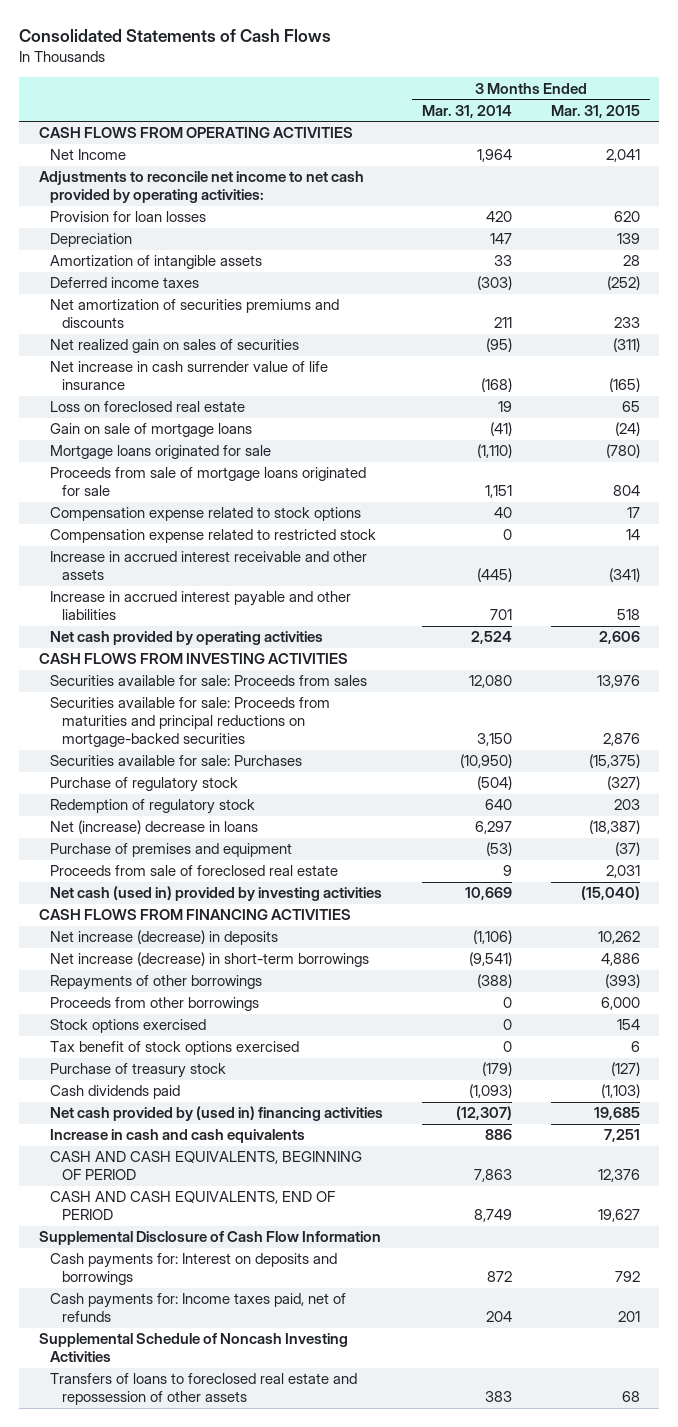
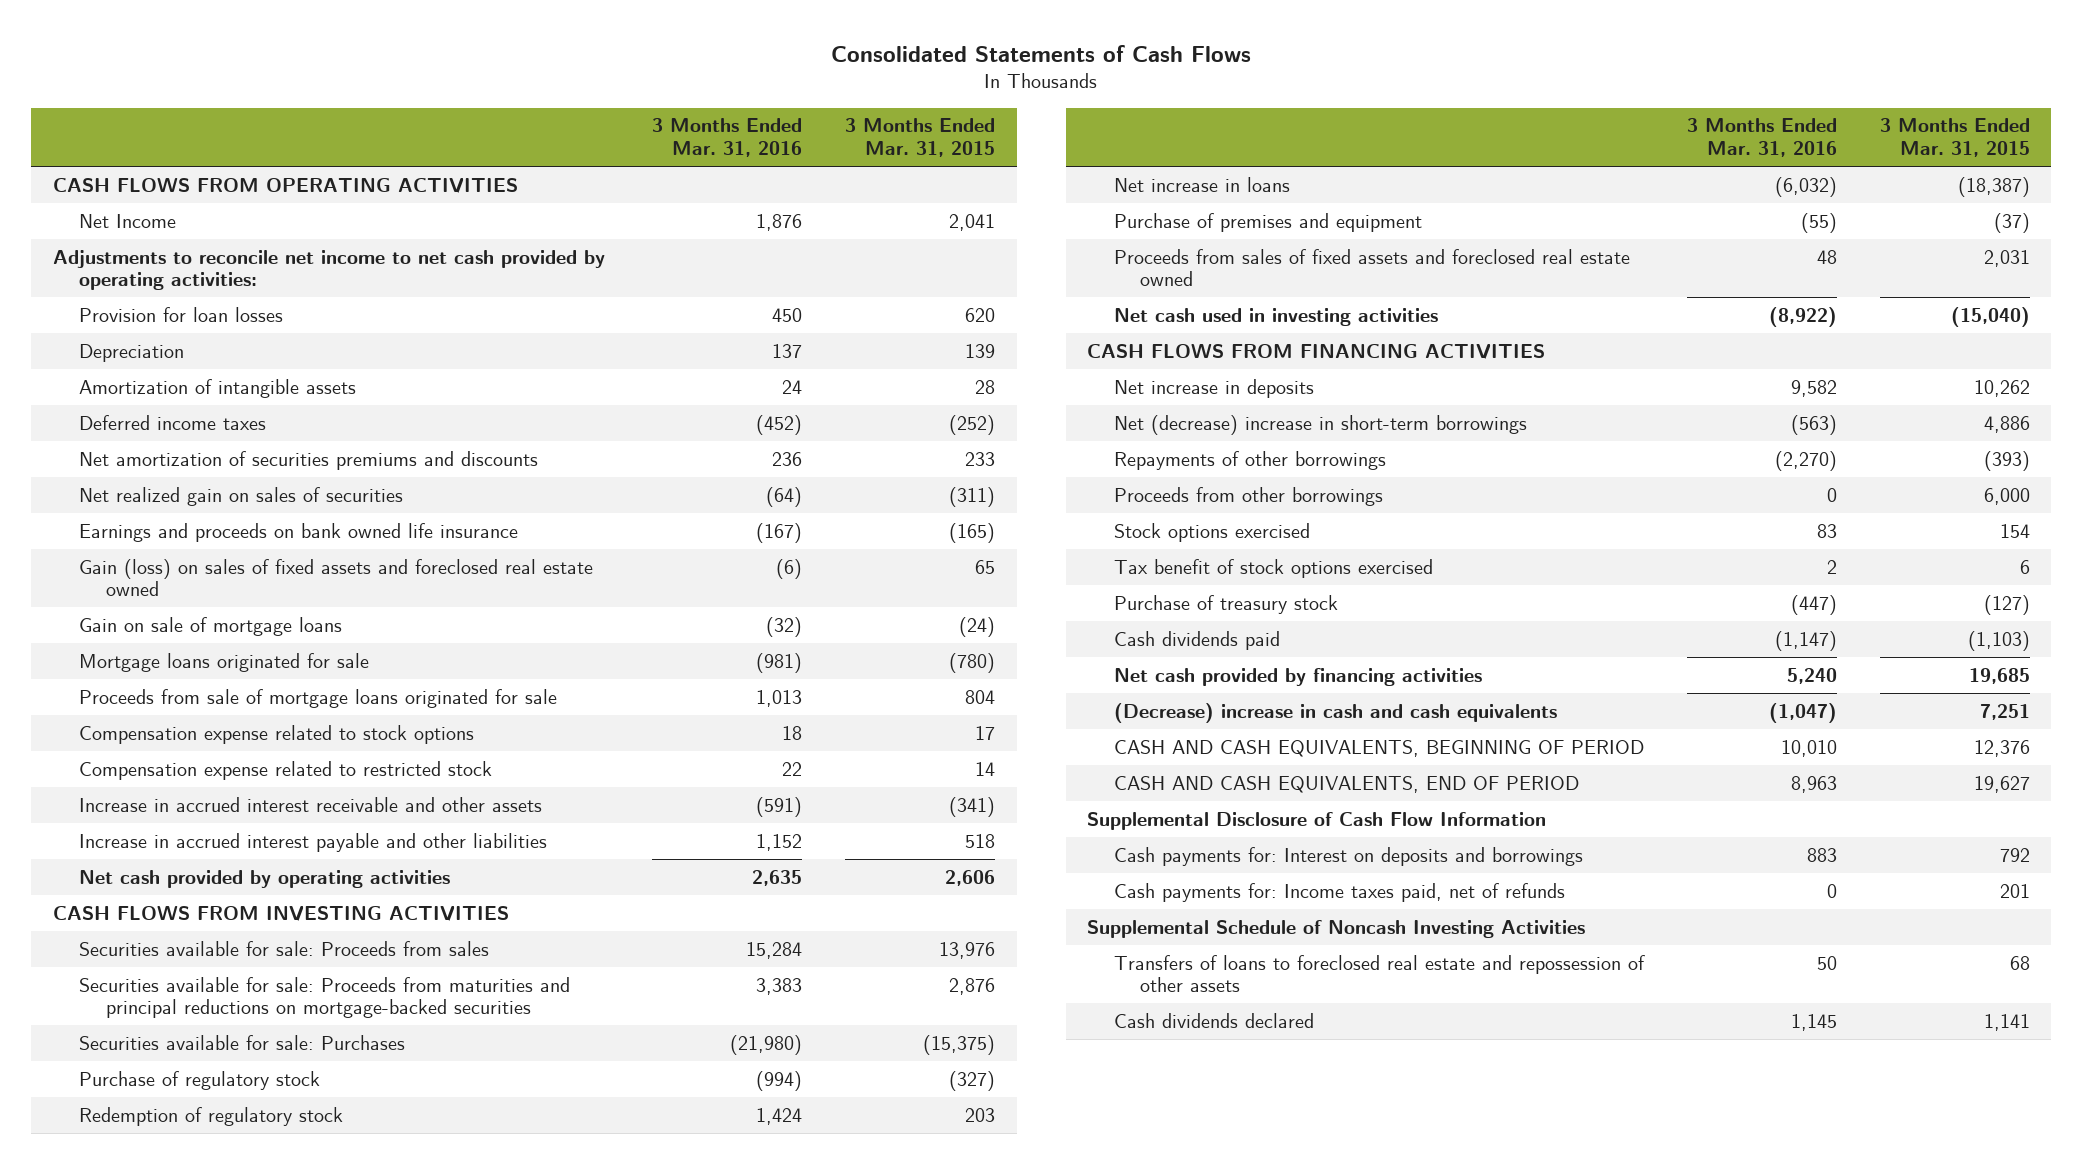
- | 3 Months Ended Mar. 31, 2014 | 3 Months Ended Mar. 31, 2015
+ | 3 Months Ended Mar. 31, 2016 | 3 Months Ended Mar. 31, 2015
- Net increase in cash surrender value of life insurance | (168) | (165)
- Loss on foreclosed real estate | 19 | 65
+ Earnings and proceeds on bank owned life insurance | (167) | (165)
+ Gain (loss) on sales of fixed assets and foreclosed real estate owned | (6) | 65
- Net (increase) decrease in loans | 6,297 | (18,387)
+ Net increase in loans | (6,032) | (18,387)
- Proceeds from sale of foreclosed real estate | 9 | 2,031
- Net cash (used in) provided by investing activities | 10,669 | (15,040)
+ Proceeds from sales of fixed assets and foreclosed real estate owned | 48 | 2,031
+ Net cash used in investing activities | (8,922) | (15,040)
- Net increase (decrease) in deposits | (1,106) | 10,262
- Net increase (decrease) in short-term borrowings | (9,541) | 4,886
+ Net increase in deposits | 9,582 | 10,262
+ Net (decrease) increase in short-term borrowings | (563) | 4,886
- Net cash provided by (used in) financing activities | (12,307) | 19,685
- Increase in cash and cash equivalents | 886 | 7,251
+ Net cash provided by financing activities | 5,240 | 19,685
+ (Decrease) increase in cash and cash equivalents | (1,047) | 7,251
+ Cash dividends declared | 1,145 | 1,141

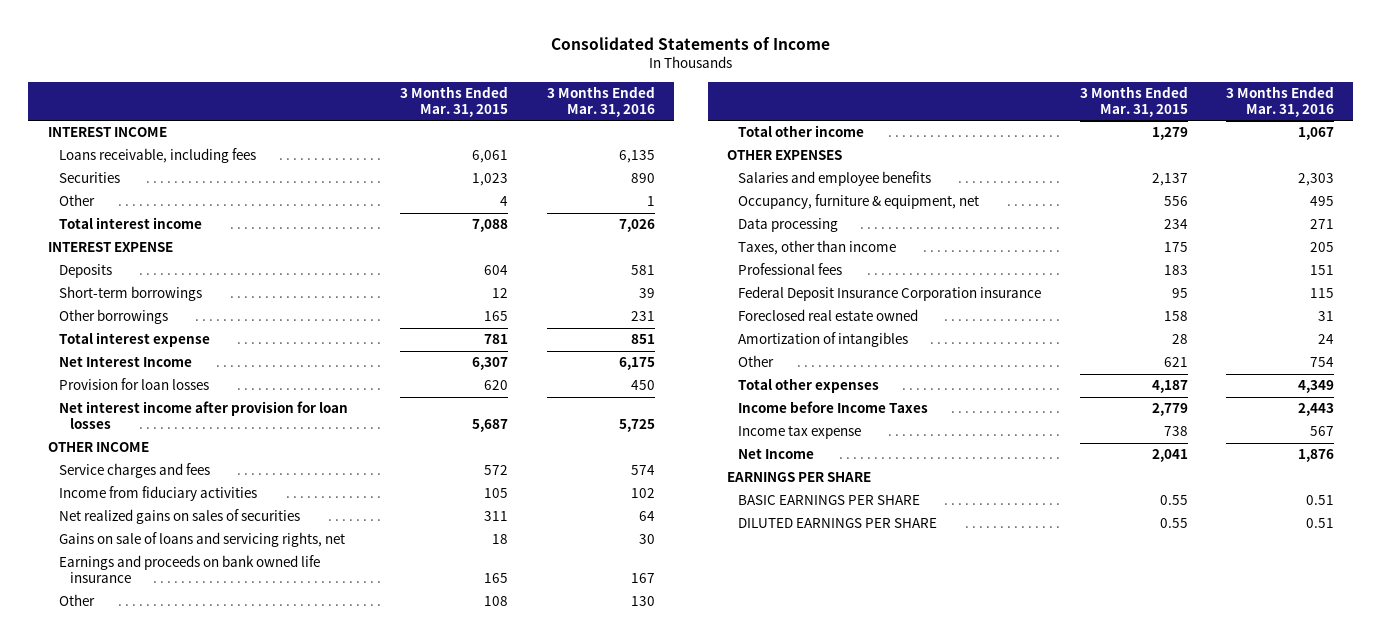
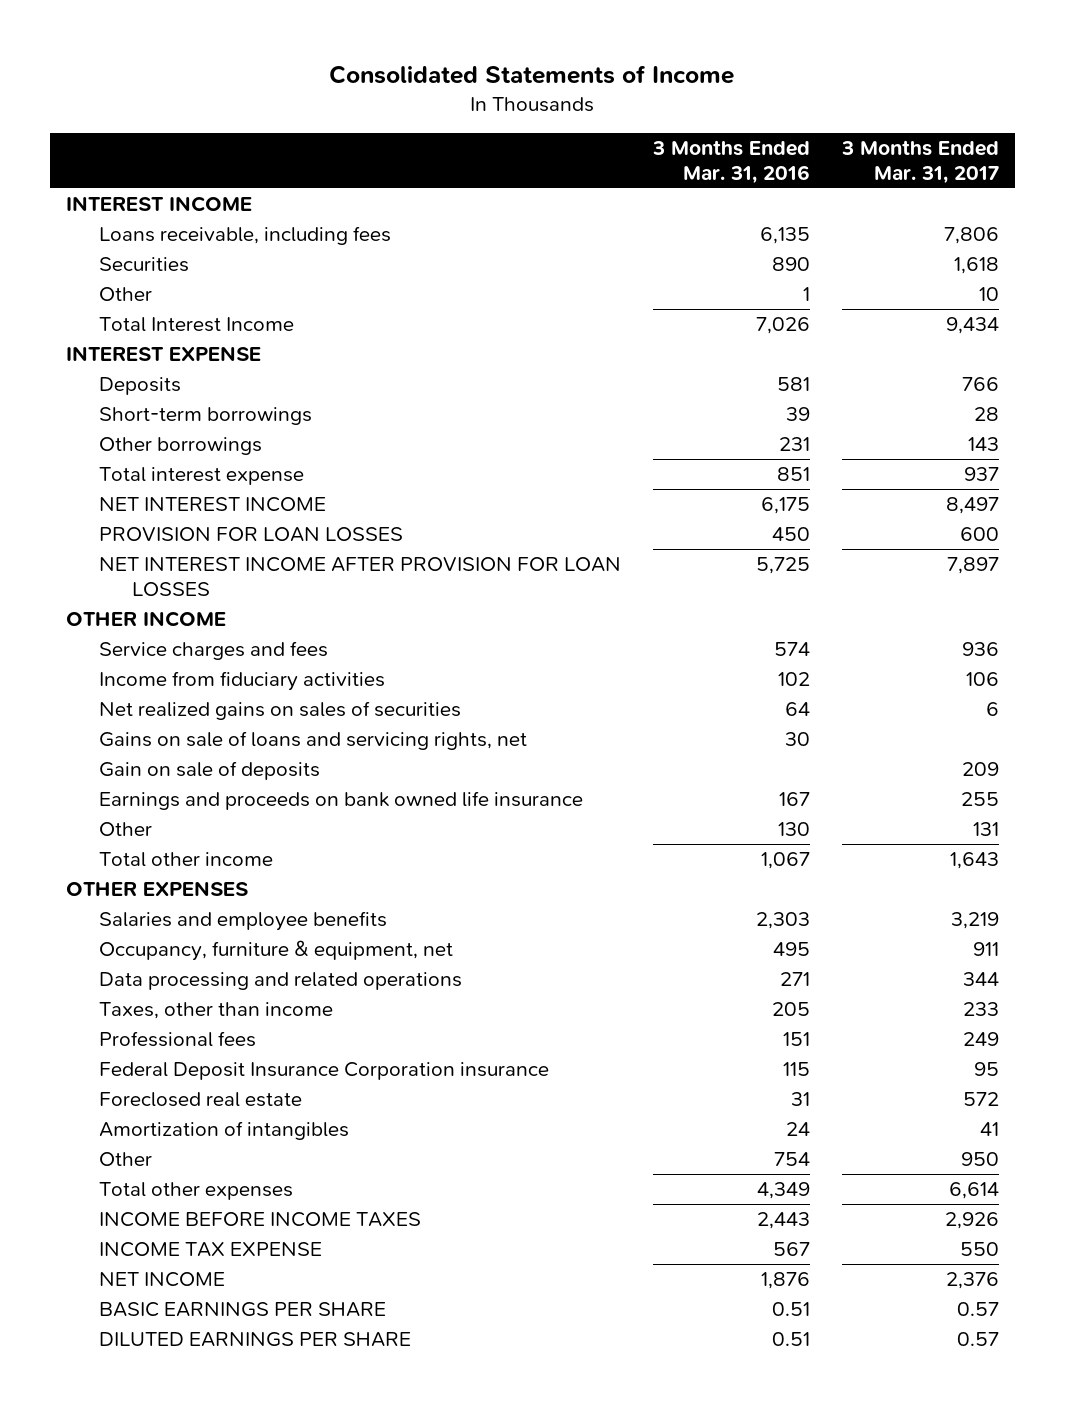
- | 3 Months Ended Mar. 31, 2015 | 3 Months Ended Mar. 31, 2016
+ | 3 Months Ended Mar. 31, 2016 | 3 Months Ended Mar. 31, 2017
- Total interest income | 7,088 | 7,026
+ Total Interest Income | 7,026 | 9,434
- Net Interest Income | 6,307 | 6,175
- Provision for loan losses | 620 | 450
- Net interest income after provision for loan losses | 5,687 | 5,725
+ NET INTEREST INCOME | 6,175 | 8,497
+ PROVISION FOR LOAN LOSSES | 450 | 600
+ NET INTEREST INCOME AFTER PROVISION FOR LOAN LOSSES | 5,725 | 7,897
+ Gain on sale of deposits | | 209
- Data processing | 234 | 271
+ Data processing and related operations | 271 | 344
- Foreclosed real estate owned | 158 | 31
+ Foreclosed real estate | 31 | 572
- Income before Income Taxes | 2,779 | 2,443
- Income tax expense | 738 | 567
- Net Income | 2,041 | 1,876
- EARNINGS PER SHARE
+ INCOME BEFORE INCOME TAXES | 2,443 | 2,926
+ INCOME TAX EXPENSE | 567 | 550
+ NET INCOME | 1,876 | 2,376

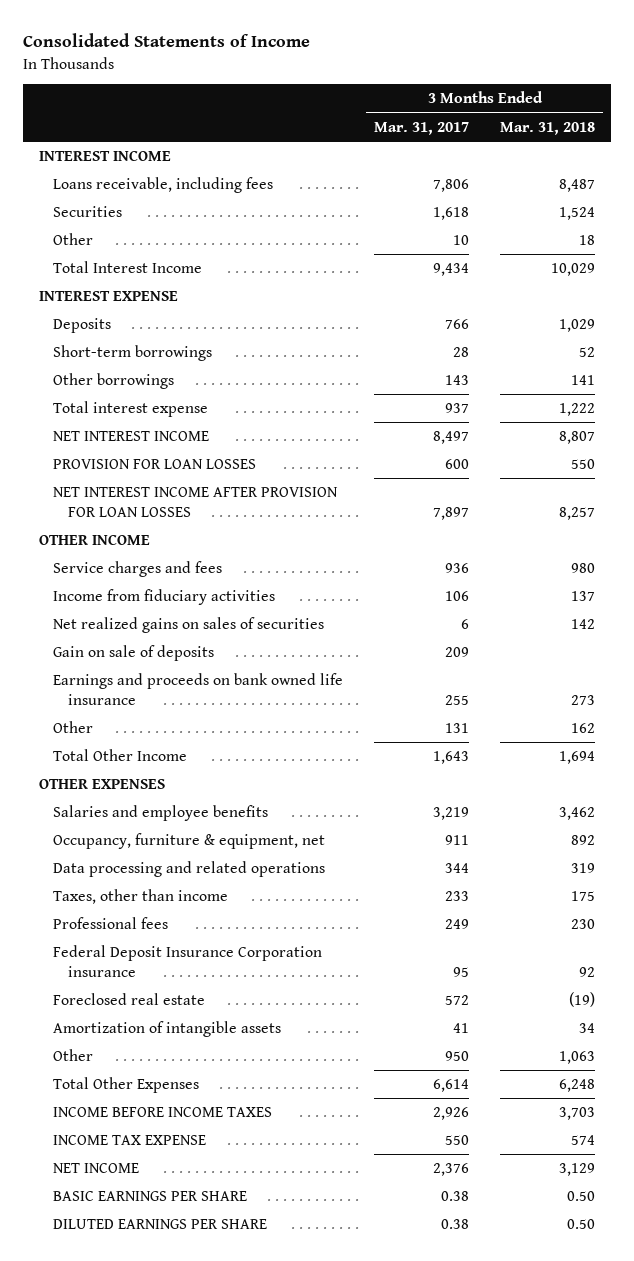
- | 3 Months Ended Mar. 31, 2016 | 3 Months Ended Mar. 31, 2017
+ | 3 Months Ended Mar. 31, 2017 | 3 Months Ended Mar. 31, 2018
- Gains on sale of loans and servicing rights, net | 30 |
- Total other income | 1,067 | 1,643
+ Total Other Income | 1,643 | 1,694
- Amortization of intangibles | 24 | 41
+ Amortization of intangible assets | 41 | 34
- Total other expenses | 4,349 | 6,614
+ Total Other Expenses | 6,614 | 6,248
- BASIC EARNINGS PER SHARE | 0.51 | 0.57
- DILUTED EARNINGS PER SHARE | 0.51 | 0.57
+ BASIC EARNINGS PER SHARE | 0.38 | 0.50
+ DILUTED EARNINGS PER SHARE | 0.38 | 0.50

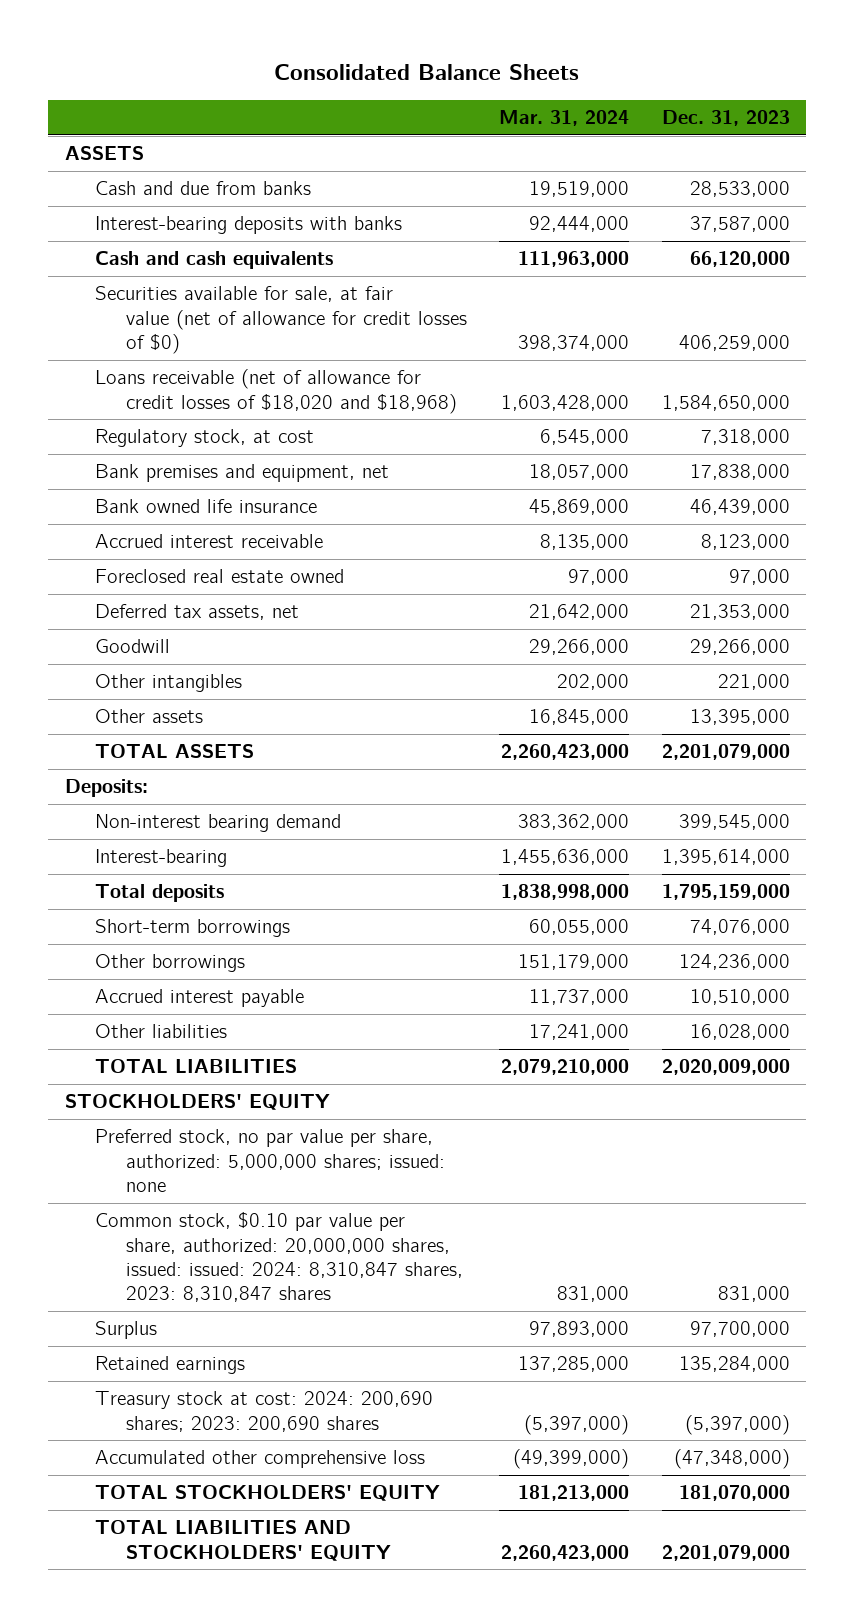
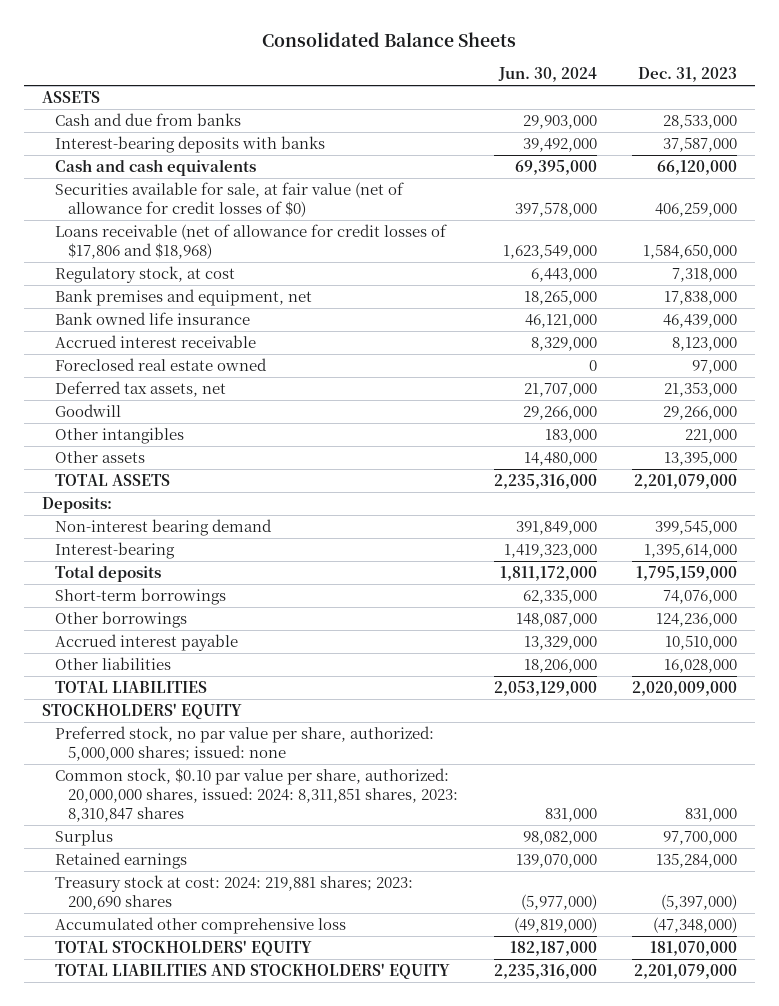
- | Mar. 31, 2024 | Dec. 31, 2023
+ | Jun. 30, 2024 | Dec. 31, 2023
- Loans receivable (net of allowance for credit losses of $18,020 and $18,968) | 1,603,428,000 | 1,584,650,000
+ Loans receivable (net of allowance for credit losses of $17,806 and $18,968) | 1,623,549,000 | 1,584,650,000
- Common stock, $0.10 par value per share, authorized: 20,000,000 shares, issued: issued: 2024: 8,310,847 shares, 2023: 8,310,847 shares | 831,000 | 831,000
+ Common stock, $0.10 par value per share, authorized: 20,000,000 shares, issued: 2024: 8,311,851 shares, 2023: 8,310,847 shares | 831,000 | 831,000
- Treasury stock at cost: 2024: 200,690 shares; 2023: 200,690 shares | (5,397,000) | (5,397,000)
+ Treasury stock at cost: 2024: 219,881 shares; 2023: 200,690 shares | (5,977,000) | (5,397,000)

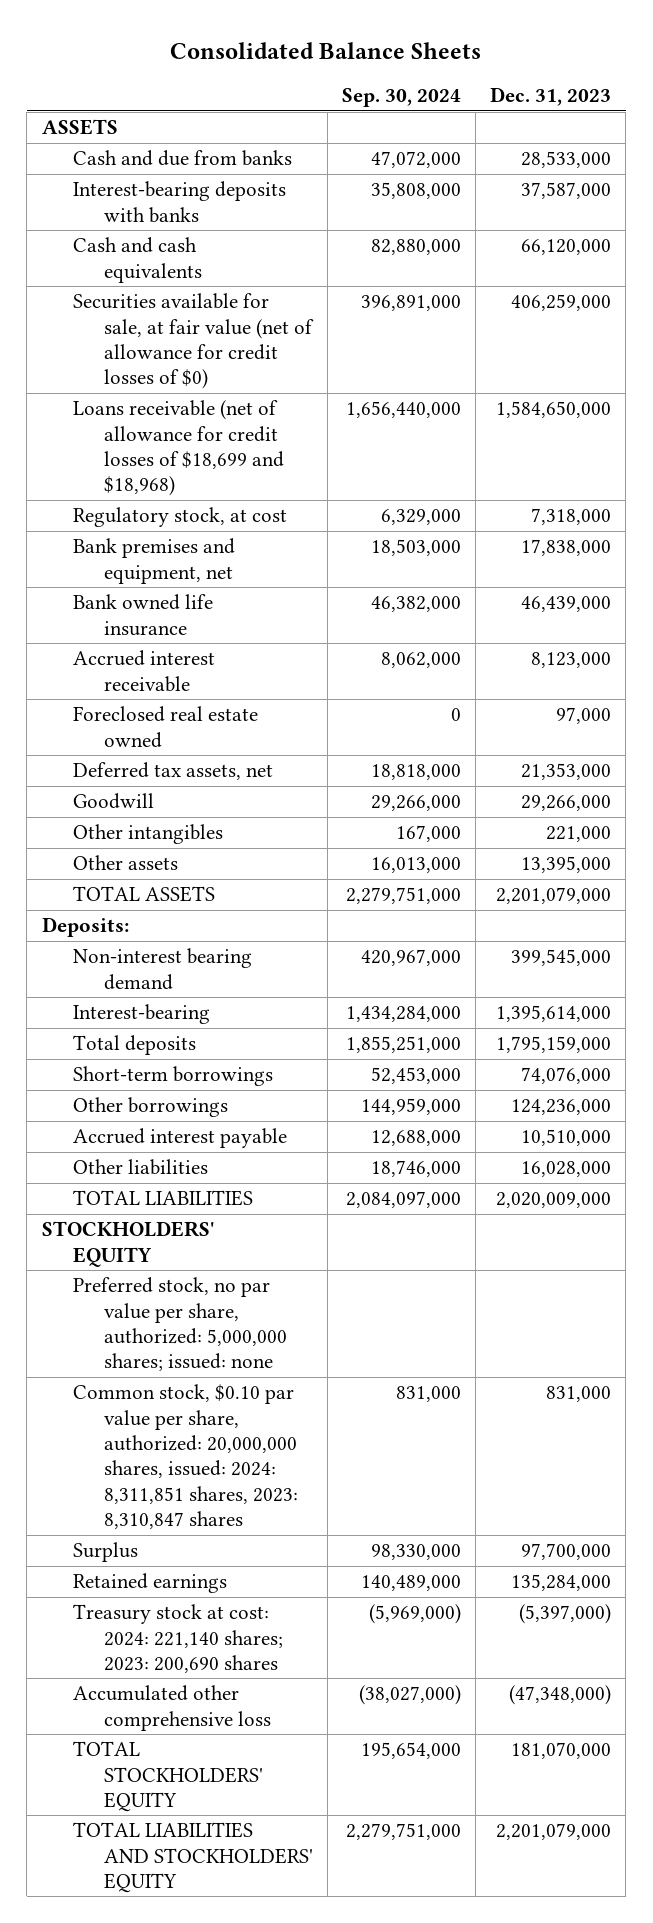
- | Jun. 30, 2024 | Dec. 31, 2023
+ | Sep. 30, 2024 | Dec. 31, 2023
- Loans receivable (net of allowance for credit losses of $17,806 and $18,968) | 1,623,549,000 | 1,584,650,000
+ Loans receivable (net of allowance for credit losses of $18,699 and $18,968) | 1,656,440,000 | 1,584,650,000
- Treasury stock at cost: 2024: 219,881 shares; 2023: 200,690 shares | (5,977,000) | (5,397,000)
+ Treasury stock at cost: 2024: 221,140 shares; 2023: 200,690 shares | (5,969,000) | (5,397,000)

